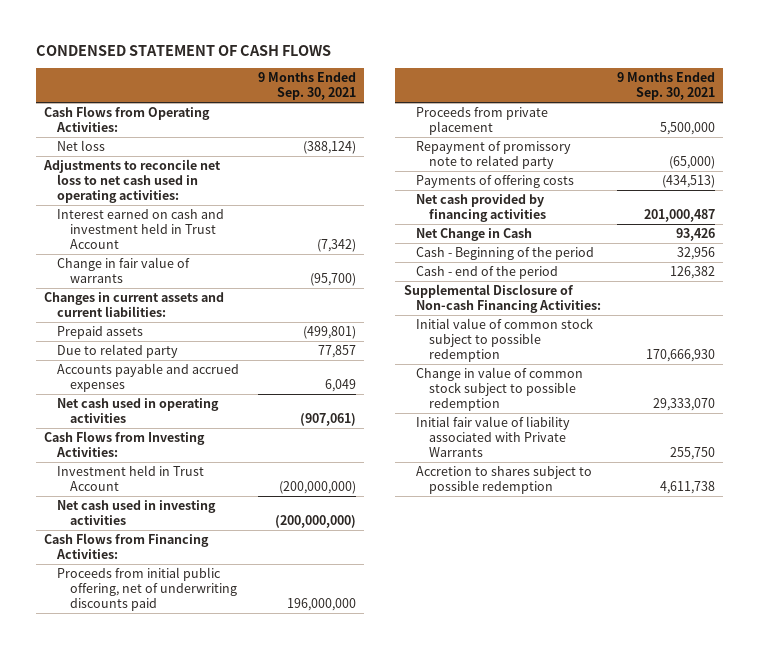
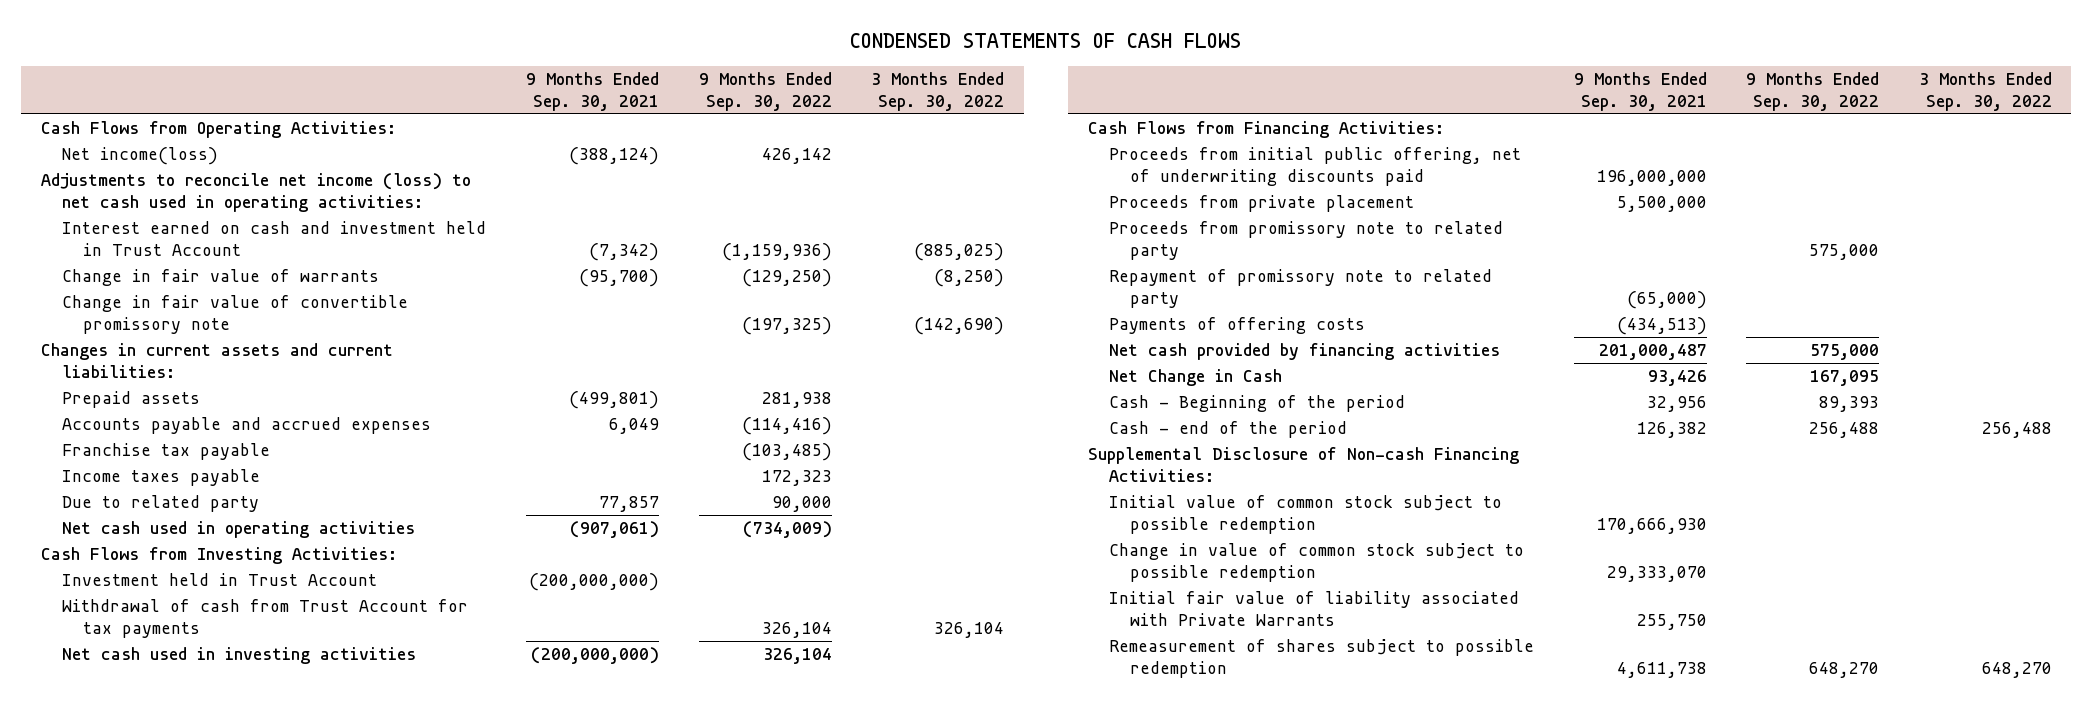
- CONDENSED STATEMENT OF CASH FLOWS
+ CONDENSED STATEMENTS OF CASH FLOWS
- | 9 Months Ended Sep. 30, 2021
+ | 9 Months Ended Sep. 30, 2021 | 9 Months Ended Sep. 30, 2022 | 3 Months Ended Sep. 30, 2022
- Net loss | (388,124)
- Adjustments to reconcile net loss to net cash used in operating activities:
+ Net income(loss) | (388,124) | 426,142 |
+ Adjustments to reconcile net income (loss) to net cash used in operating activities:
+ Change in fair value of convertible promissory note | | (197,325) | (142,690)
+ Franchise tax payable | | (103,485) |
+ Income taxes payable | | 172,323 |
moved down: Due to related party | 77,857 | 90,000 |
+ Withdrawal of cash from Trust Account for tax payments | | 326,104 | 326,104
+ Proceeds from promissory note to related party | | 575,000 |
- Accretion to shares subject to possible redemption | 4,611,738
+ Remeasurement of shares subject to possible redemption | 4,611,738 | 648,270 | 648,270

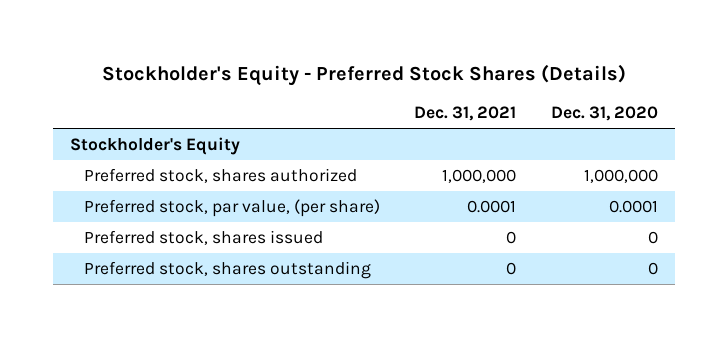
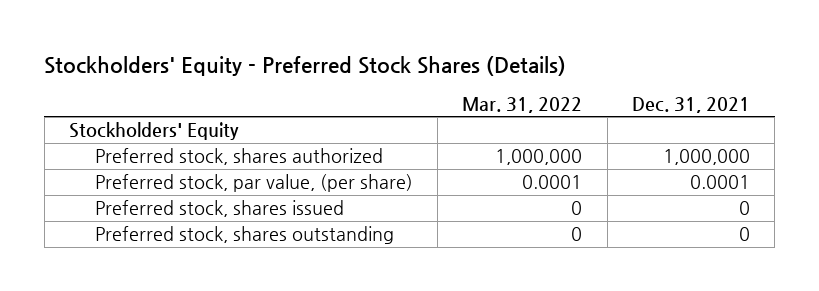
- Stockholder's Equity - Preferred Stock Shares (Details)
+ Stockholders' Equity - Preferred Stock Shares (Details)
- | Dec. 31, 2021 | Dec. 31, 2020
+ | Mar. 31, 2022 | Dec. 31, 2021
- Stockholder's Equity
+ Stockholders' Equity

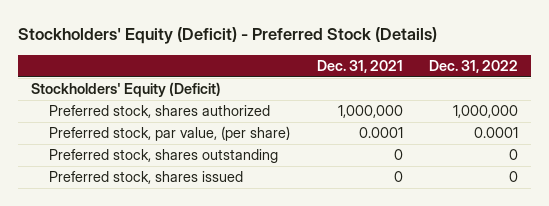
- Stockholders' Equity - Preferred Stock Shares (Details)
+ Stockholders' Equity (Deficit) - Preferred Stock (Details)
- | Mar. 31, 2022 | Dec. 31, 2021
+ | Dec. 31, 2021 | Dec. 31, 2022
- Stockholders' Equity
+ Stockholders' Equity (Deficit)
moved down: Preferred stock, shares issued | 0 | 0

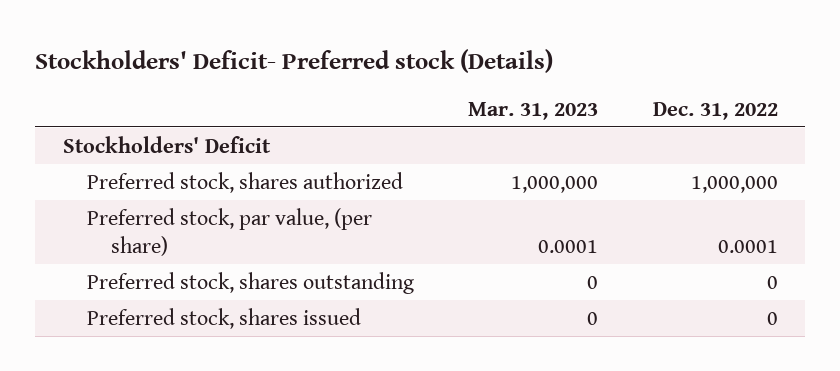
- Stockholders' Equity (Deficit) - Preferred Stock (Details)
+ Stockholders' Deficit- Preferred stock (Details)
- | Dec. 31, 2021 | Dec. 31, 2022
+ | Mar. 31, 2023 | Dec. 31, 2022
- Stockholders' Equity (Deficit)
+ Stockholders' Deficit

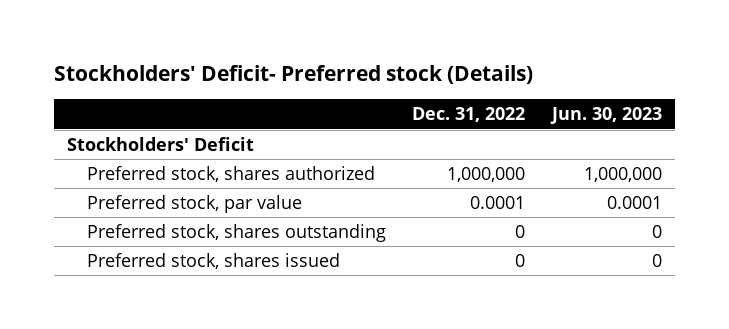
- | Mar. 31, 2023 | Dec. 31, 2022
+ | Dec. 31, 2022 | Jun. 30, 2023
- Preferred stock, par value, (per share) | 0.0001 | 0.0001
+ Preferred stock, par value | 0.0001 | 0.0001

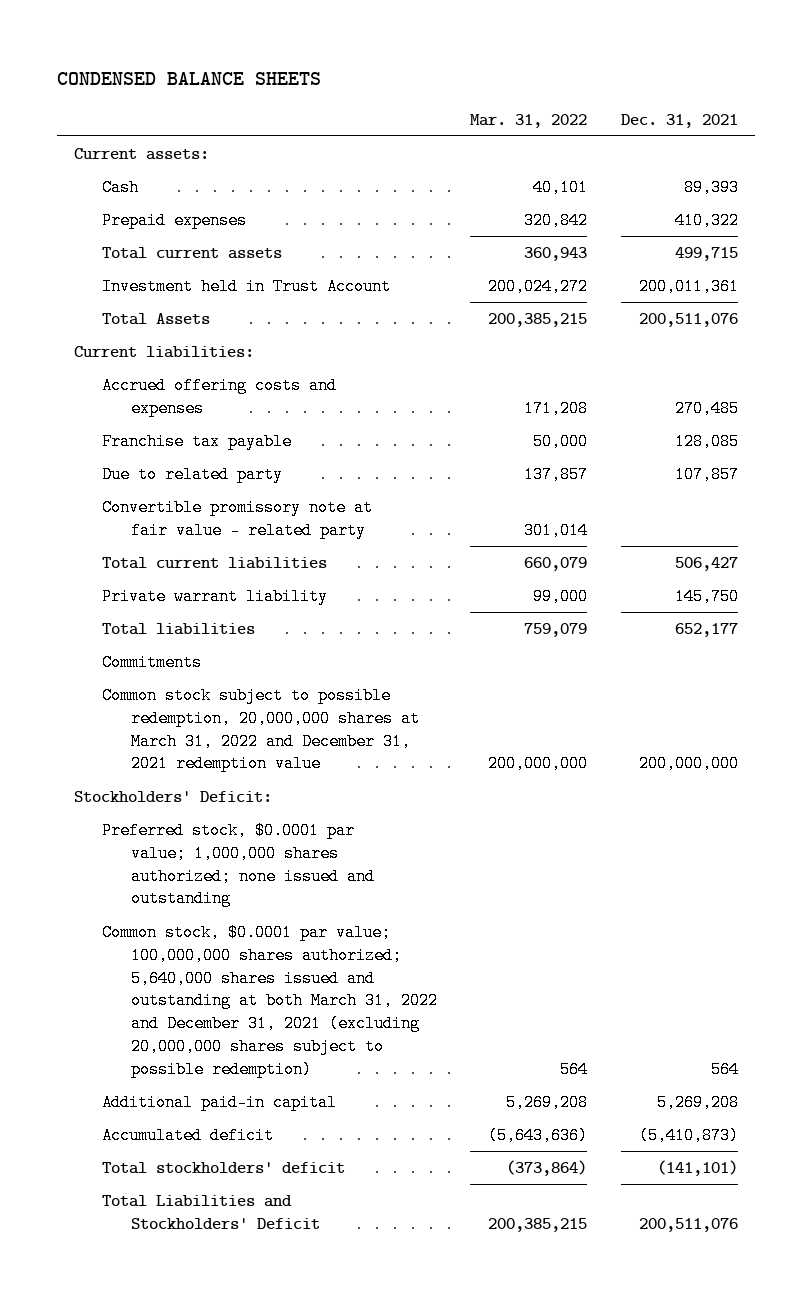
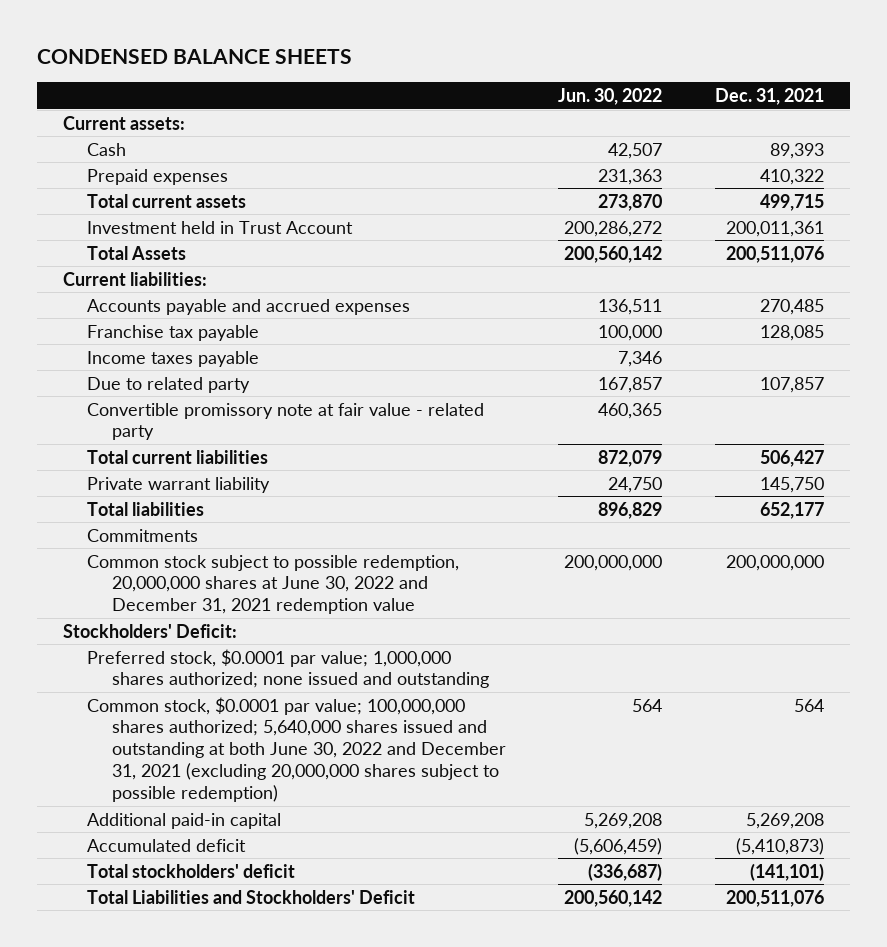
- | Mar. 31, 2022 | Dec. 31, 2021
+ | Jun. 30, 2022 | Dec. 31, 2021
- Accrued offering costs and expenses | 171,208 | 270,485
+ Accounts payable and accrued expenses | 136,511 | 270,485
+ Income taxes payable | 7,346 |
- Common stock subject to possible redemption, 20,000,000 shares at March 31, 2022 and December 31, 2021 redemption value | 200,000,000 | 200,000,000
+ Common stock subject to possible redemption, 20,000,000 shares at June 30, 2022 and December 31, 2021 redemption value | 200,000,000 | 200,000,000
- Common stock, $0.0001 par value; 100,000,000 shares authorized; 5,640,000 shares issued and outstanding at both March 31, 2022 and December 31, 2021 (excluding 20,000,000 shares subject to possible redemption) | 564 | 564
+ Common stock, $0.0001 par value; 100,000,000 shares authorized; 5,640,000 shares issued and outstanding at both June 30, 2022 and December 31, 2021 (excluding 20,000,000 shares subject to possible redemption) | 564 | 564

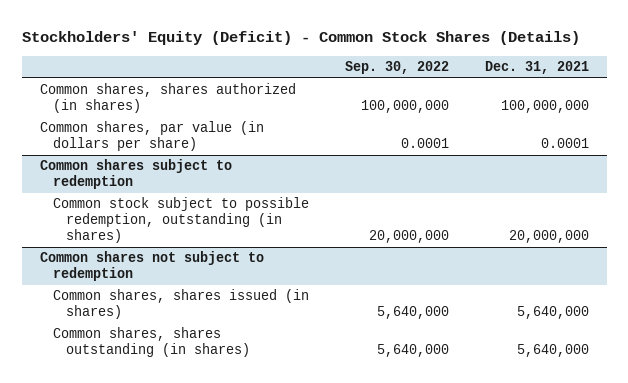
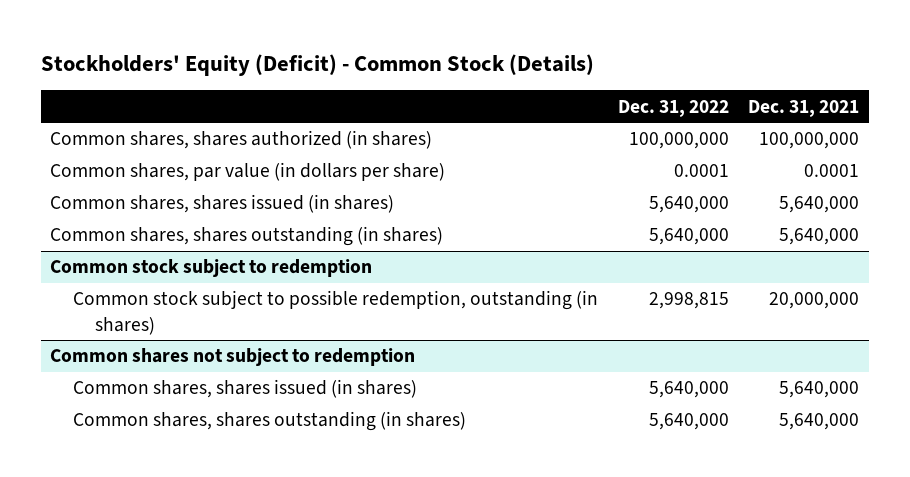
- Stockholders' Equity (Deficit) - Common Stock Shares (Details)
+ Stockholders' Equity (Deficit) - Common Stock (Details)
- | Sep. 30, 2022 | Dec. 31, 2021
+ | Dec. 31, 2022 | Dec. 31, 2021
- Common shares subject to redemption
+ Common shares, shares issued (in shares) | 5,640,000 | 5,640,000
+ Common shares, shares outstanding (in shares) | 5,640,000 | 5,640,000
+ Common stock subject to redemption

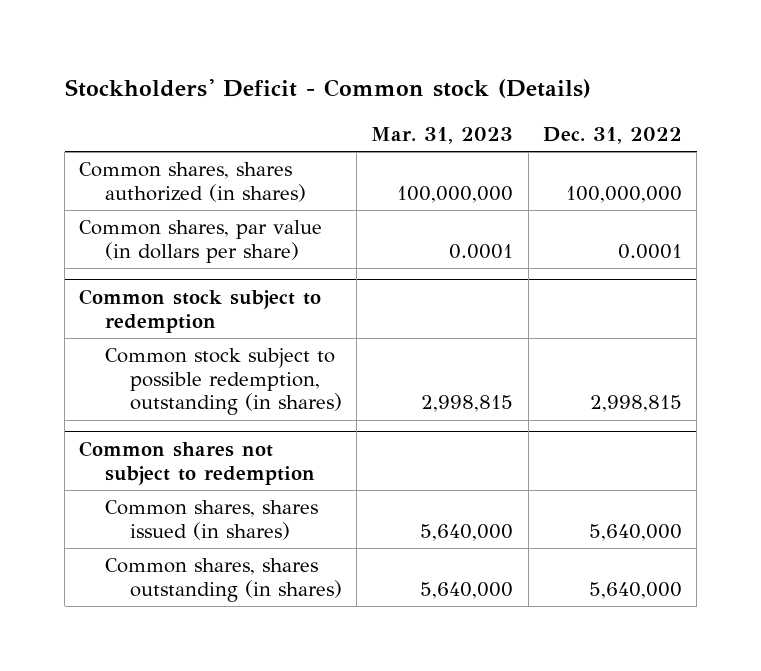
- Stockholders' Equity (Deficit) - Common Stock (Details)
+ Stockholders' Deficit - Common stock (Details)
- | Dec. 31, 2022 | Dec. 31, 2021
+ | Mar. 31, 2023 | Dec. 31, 2022
- Common shares, shares issued (in shares) | 5,640,000 | 5,640,000
- Common shares, shares outstanding (in shares) | 5,640,000 | 5,640,000

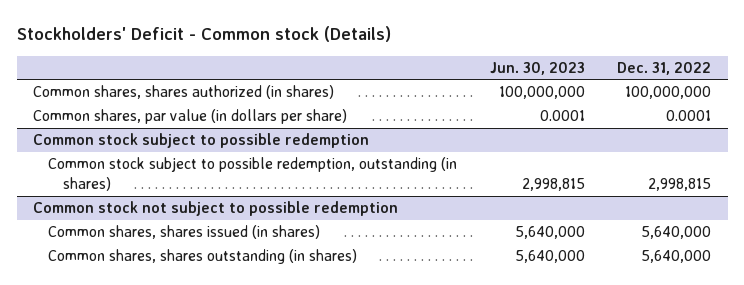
- | Mar. 31, 2023 | Dec. 31, 2022
+ | Jun. 30, 2023 | Dec. 31, 2022
- Common stock subject to redemption
+ Common stock subject to possible redemption
- Common shares not subject to redemption
+ Common stock not subject to possible redemption

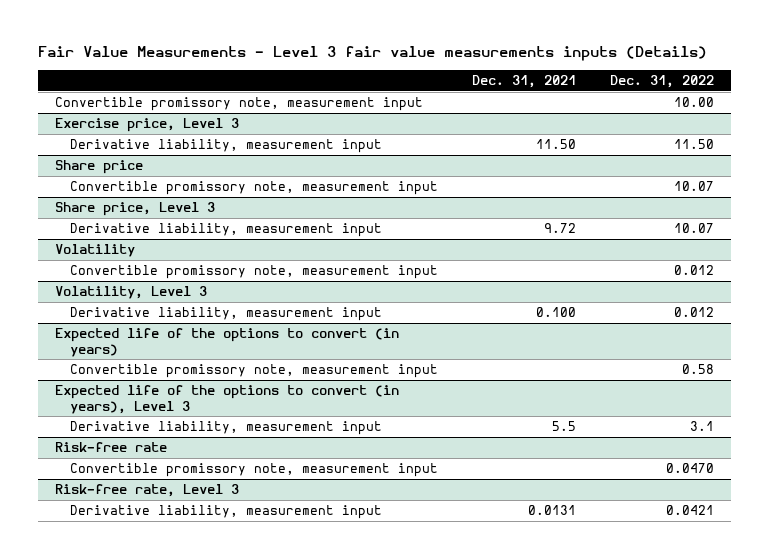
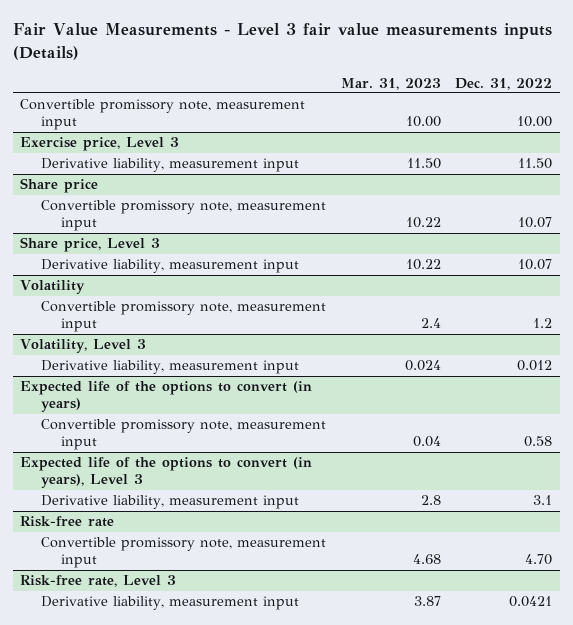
- | Dec. 31, 2021 | Dec. 31, 2022
+ | Mar. 31, 2023 | Dec. 31, 2022
@ Volatility
- Convertible promissory note, measurement input | | 0.012
+ Convertible promissory note, measurement input | 2.4 | 1.2
@ Risk-free rate
- Convertible promissory note, measurement input | | 0.0470
+ Convertible promissory note, measurement input | 4.68 | 4.70

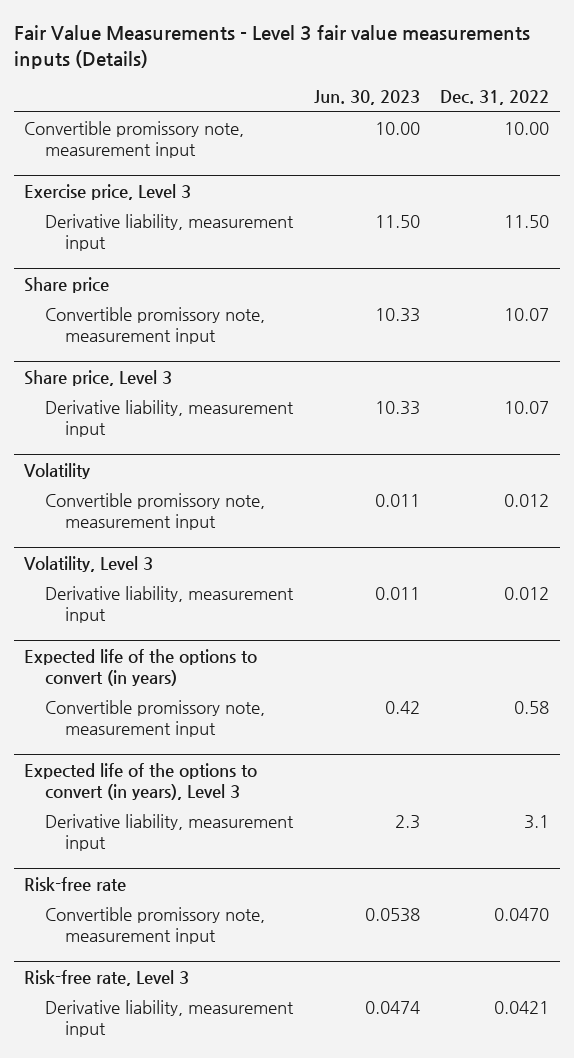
- | Mar. 31, 2023 | Dec. 31, 2022
+ | Jun. 30, 2023 | Dec. 31, 2022
@ Volatility
- Convertible promissory note, measurement input | 2.4 | 1.2
+ Convertible promissory note, measurement input | 0.011 | 0.012
@ Risk-free rate
- Convertible promissory note, measurement input | 4.68 | 4.70
+ Convertible promissory note, measurement input | 0.0538 | 0.0470

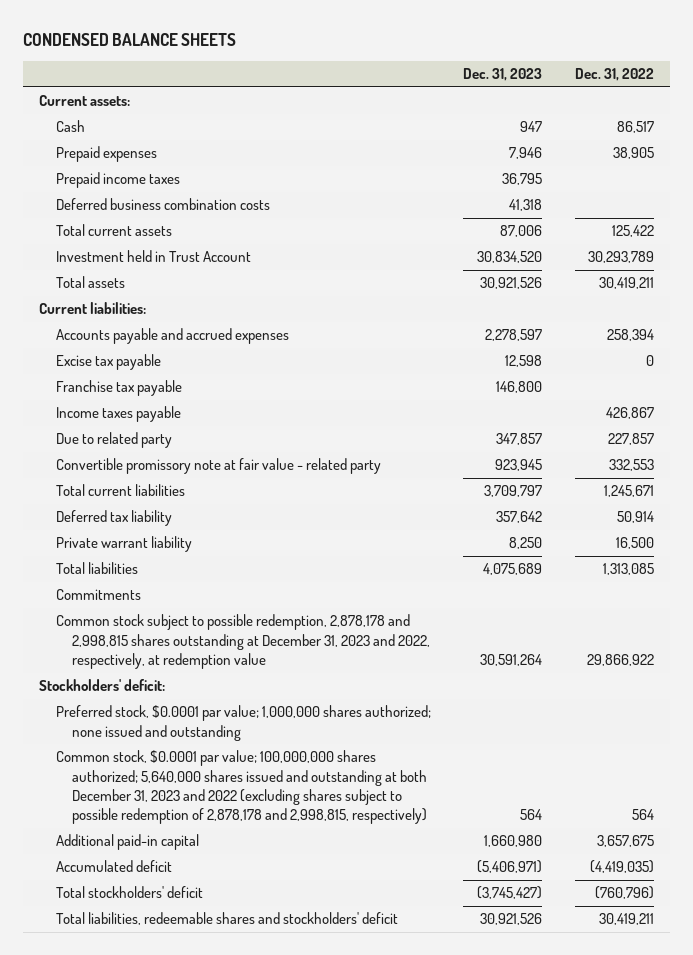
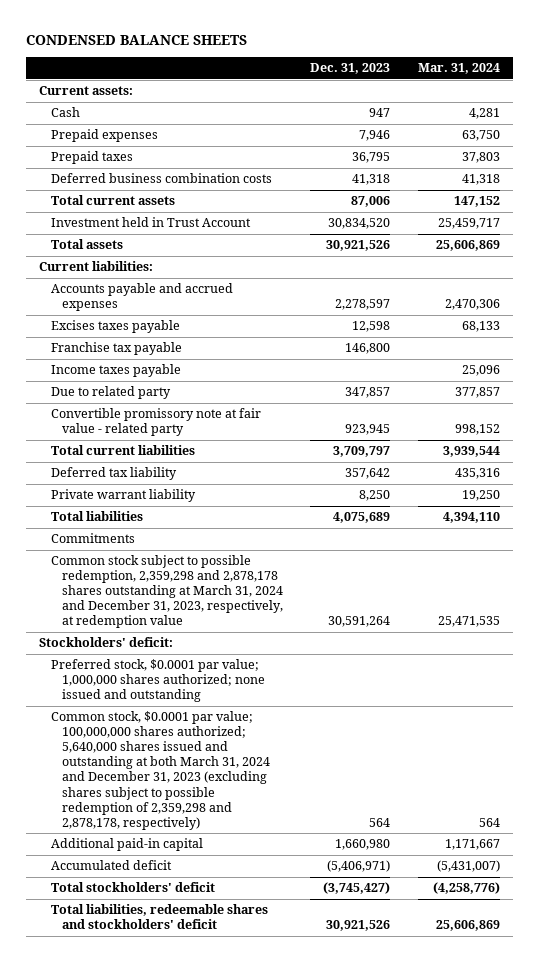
- | Dec. 31, 2023 | Dec. 31, 2022
+ | Dec. 31, 2023 | Mar. 31, 2024
- Prepaid income taxes | 36,795 |
+ Prepaid taxes | 36,795 | 37,803
- Excise tax payable | 12,598 | 0
+ Excises taxes payable | 12,598 | 68,133
- Common stock subject to possible redemption, 2,878,178 and 2,998,815 shares outstanding at December 31, 2023 and 2022, respectively, at redemption value | 30,591,264 | 29,866,922
+ Common stock subject to possible redemption, 2,359,298 and 2,878,178 shares outstanding at March 31, 2024 and December 31, 2023, respectively, at redemption value | 30,591,264 | 25,471,535
- Common stock, $0.0001 par value; 100,000,000 shares authorized; 5,640,000 shares issued and outstanding at both December 31, 2023 and 2022 (excluding shares subject to possible redemption of 2,878,178 and 2,998,815, respectively) | 564 | 564
+ Common stock, $0.0001 par value; 100,000,000 shares authorized; 5,640,000 shares issued and outstanding at both March 31, 2024 and December 31, 2023 (excluding shares subject to possible redemption of 2,359,298 and 2,878,178, respectively) | 564 | 564

